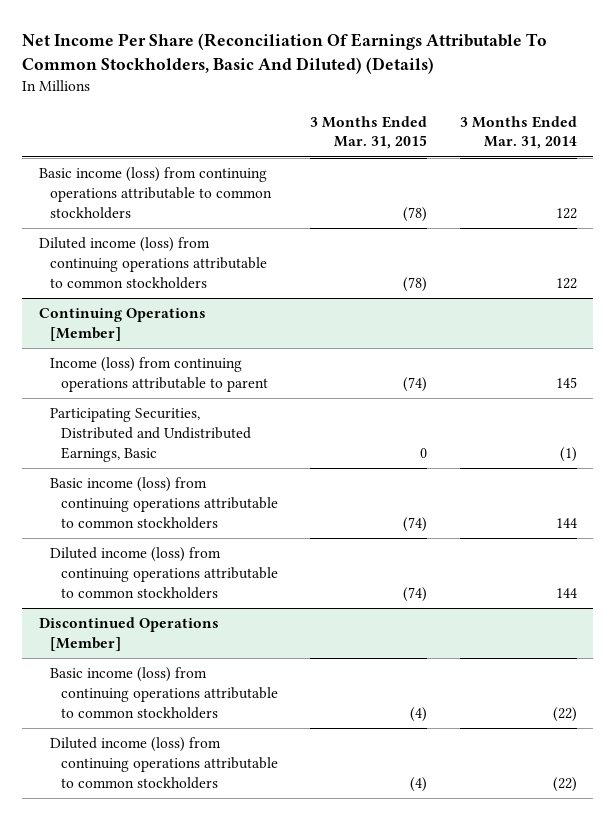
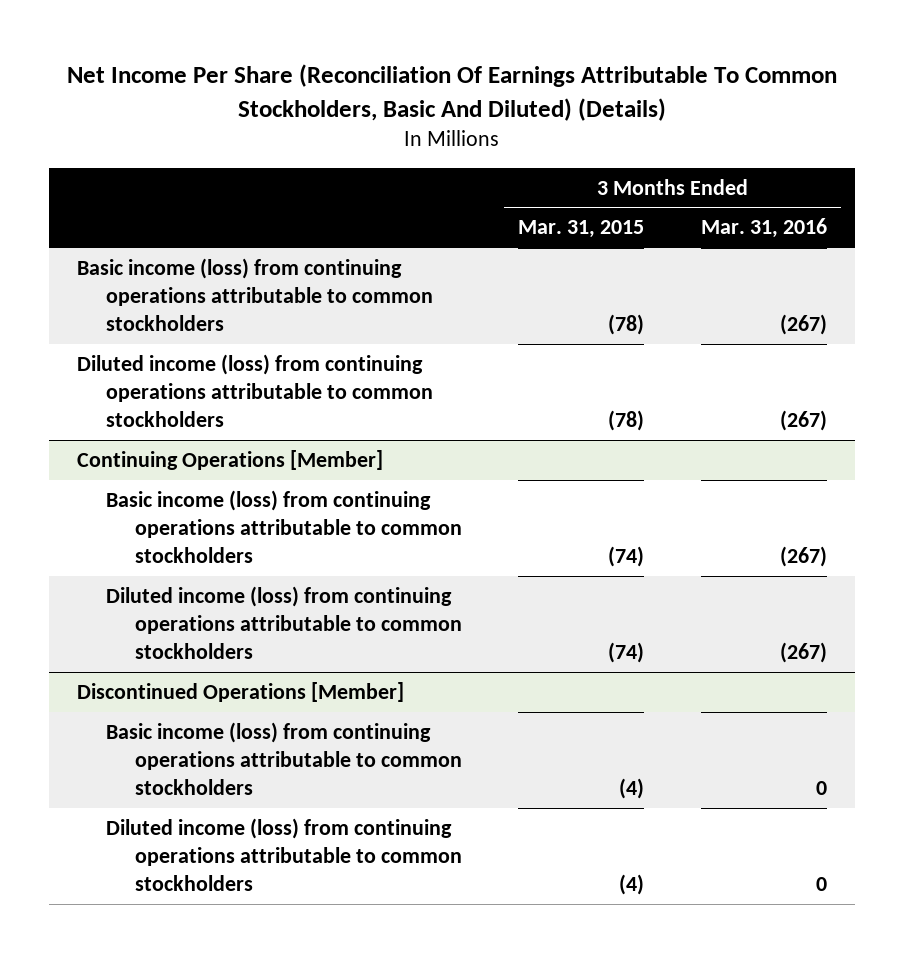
- | 3 Months Ended Mar. 31, 2015 | 3 Months Ended Mar. 31, 2014
+ | 3 Months Ended Mar. 31, 2015 | 3 Months Ended Mar. 31, 2016
@ Continuing Operations [Member]
- Income (loss) from continuing operations attributable to parent | (74) | 145
- Participating Securities, Distributed and Undistributed Earnings, Basic | 0 | (1)

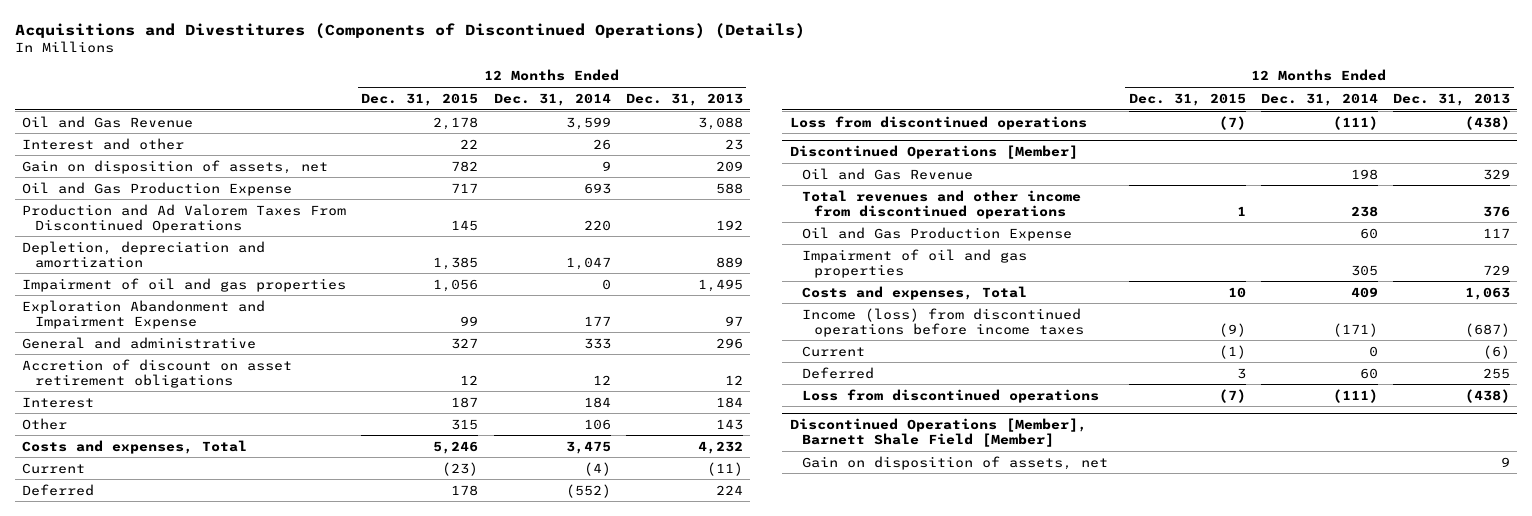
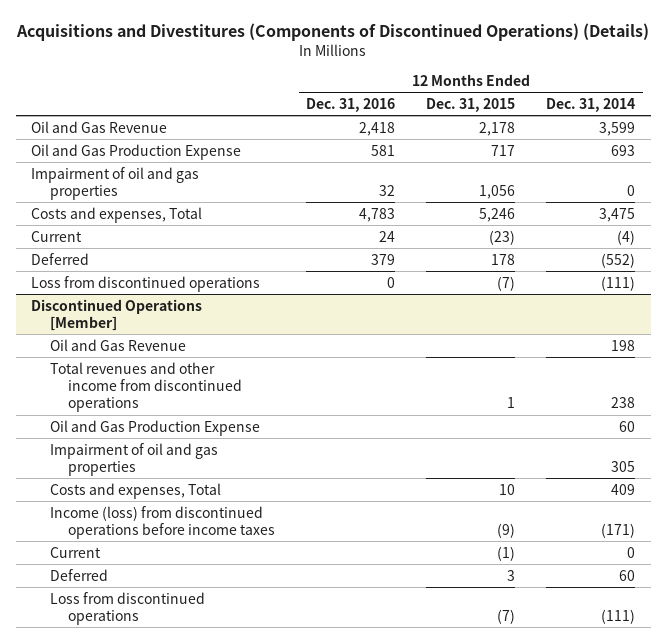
- | 12 Months Ended Dec. 31, 2015 | 12 Months Ended Dec. 31, 2014 | 12 Months Ended Dec. 31, 2013
+ | 12 Months Ended Dec. 31, 2016 | 12 Months Ended Dec. 31, 2015 | 12 Months Ended Dec. 31, 2014
- Interest and other | 22 | 26 | 23
- Gain on disposition of assets, net | 782 | 9 | 209
- Production and Ad Valorem Taxes From Discontinued Operations | 145 | 220 | 192
- Depletion, depreciation and amortization | 1,385 | 1,047 | 889
- Exploration Abandonment and Impairment Expense | 99 | 177 | 97
- General and administrative | 327 | 333 | 296
- Accretion of discount on asset retirement obligations | 12 | 12 | 12
- Interest | 187 | 184 | 184
- Other | 315 | 106 | 143
- Discontinued Operations [Member], Barnett Shale Field [Member]
- Gain on disposition of assets, net | | | 9

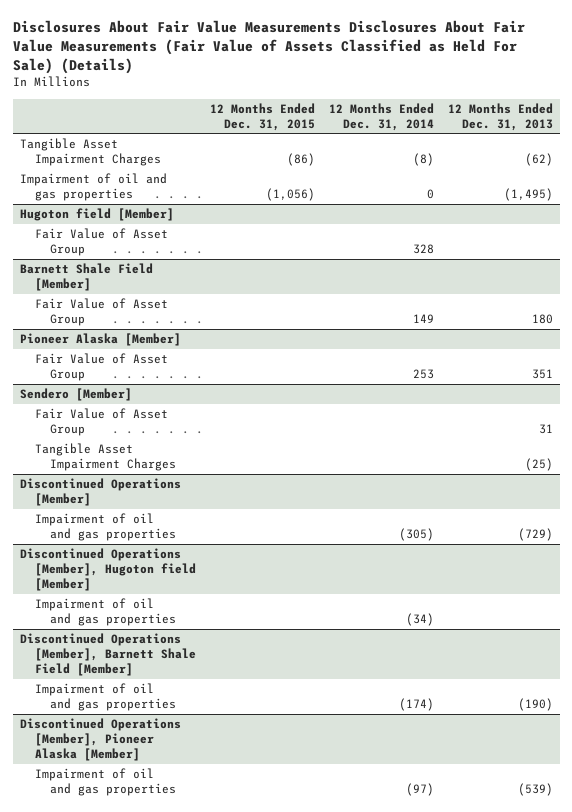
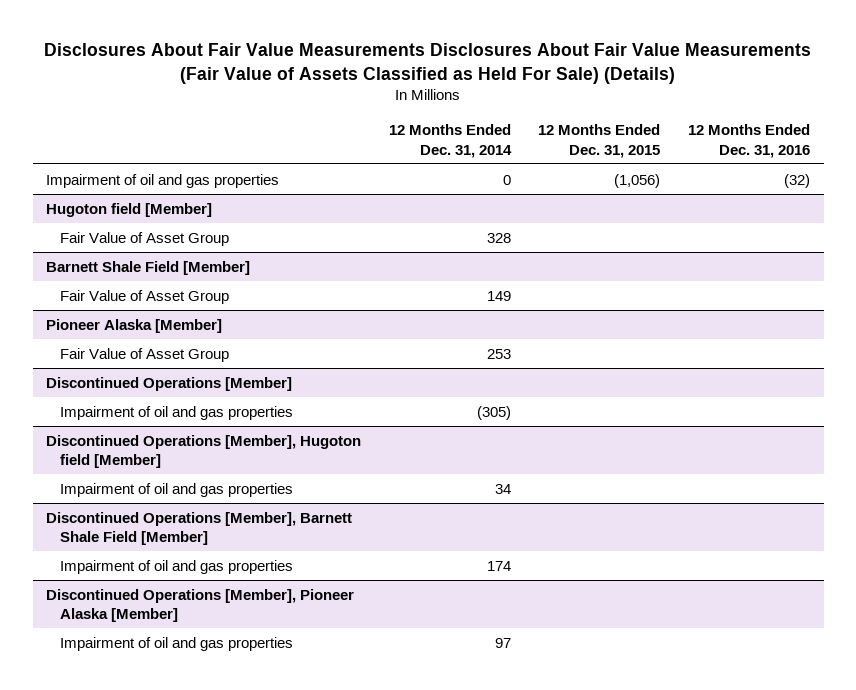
- | 12 Months Ended Dec. 31, 2015 | 12 Months Ended Dec. 31, 2014 | 12 Months Ended Dec. 31, 2013
+ | 12 Months Ended Dec. 31, 2014 | 12 Months Ended Dec. 31, 2015 | 12 Months Ended Dec. 31, 2016
- Tangible Asset Impairment Charges | (86) | (8) | (62)
- Sendero [Member]
- Fair Value of Asset Group | | | 31
- Tangible Asset Impairment Charges | | | (25)
@ Discontinued Operations [Member], Hugoton field [Member]
- Impairment of oil and gas properties | | (34) |
+ Impairment of oil and gas properties | 34 | |
@ Discontinued Operations [Member], Barnett Shale Field [Member]
- Impairment of oil and gas properties | | (174) | (190)
+ Impairment of oil and gas properties | 174 | |
@ Discontinued Operations [Member], Pioneer Alaska [Member]
- Impairment of oil and gas properties | | (97) | (539)
+ Impairment of oil and gas properties | 97 | |

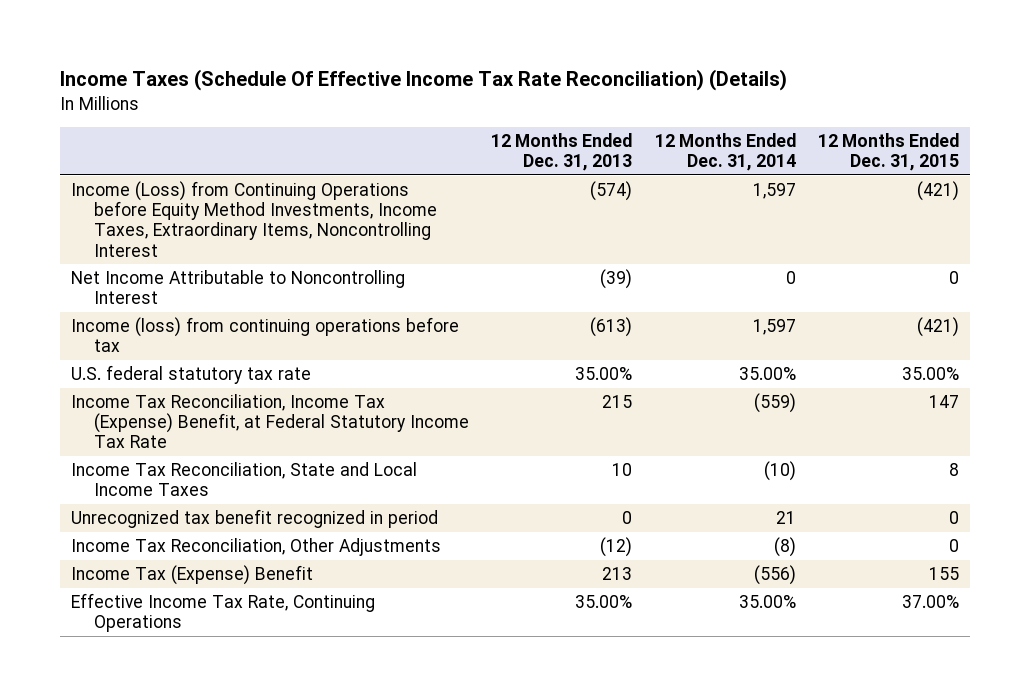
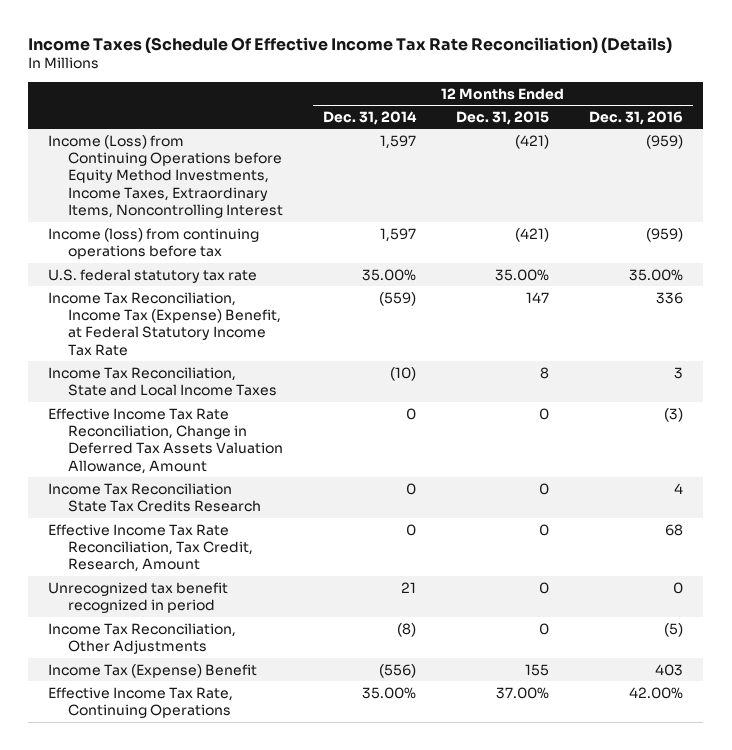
- | 12 Months Ended Dec. 31, 2013 | 12 Months Ended Dec. 31, 2014 | 12 Months Ended Dec. 31, 2015
+ | 12 Months Ended Dec. 31, 2014 | 12 Months Ended Dec. 31, 2015 | 12 Months Ended Dec. 31, 2016
- Net Income Attributable to Noncontrolling Interest | (39) | 0 | 0
+ Effective Income Tax Rate Reconciliation, Change in Deferred Tax Assets Valuation Allowance, Amount | 0 | 0 | (3)
+ Income Tax Reconciliation State Tax Credits Research | 0 | 0 | 4
+ Effective Income Tax Rate Reconciliation, Tax Credit, Research, Amount | 0 | 0 | 68

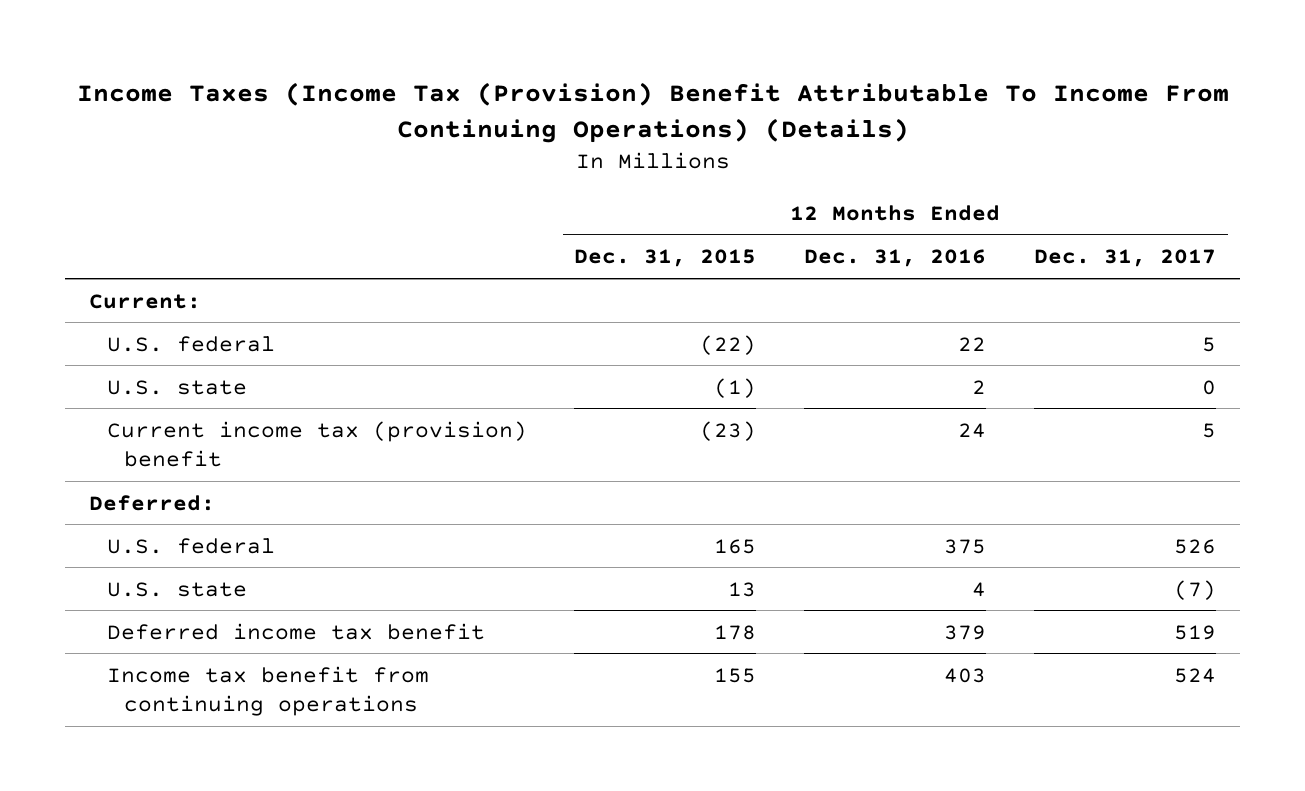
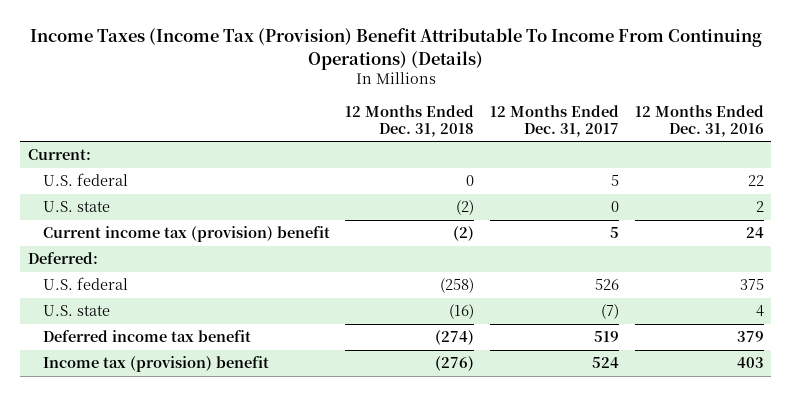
- | 12 Months Ended Dec. 31, 2015 | 12 Months Ended Dec. 31, 2016 | 12 Months Ended Dec. 31, 2017
+ | 12 Months Ended Dec. 31, 2018 | 12 Months Ended Dec. 31, 2017 | 12 Months Ended Dec. 31, 2016
- Income tax benefit from continuing operations | 155 | 403 | 524
+ Income tax (provision) benefit | (276) | 524 | 403

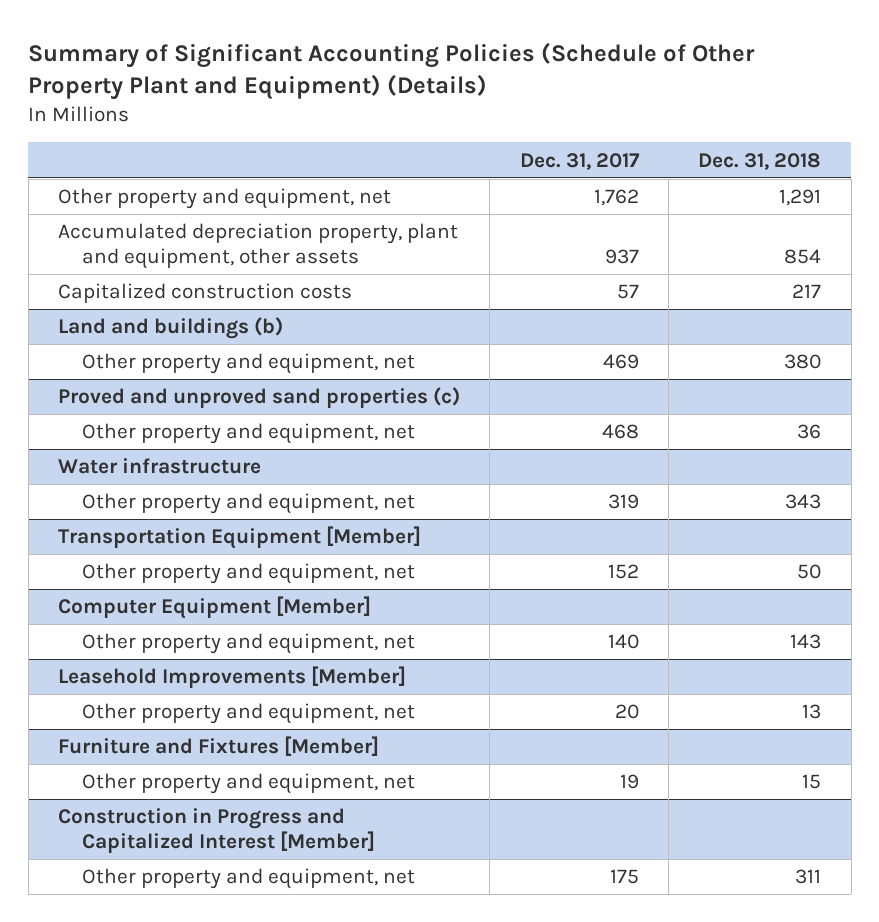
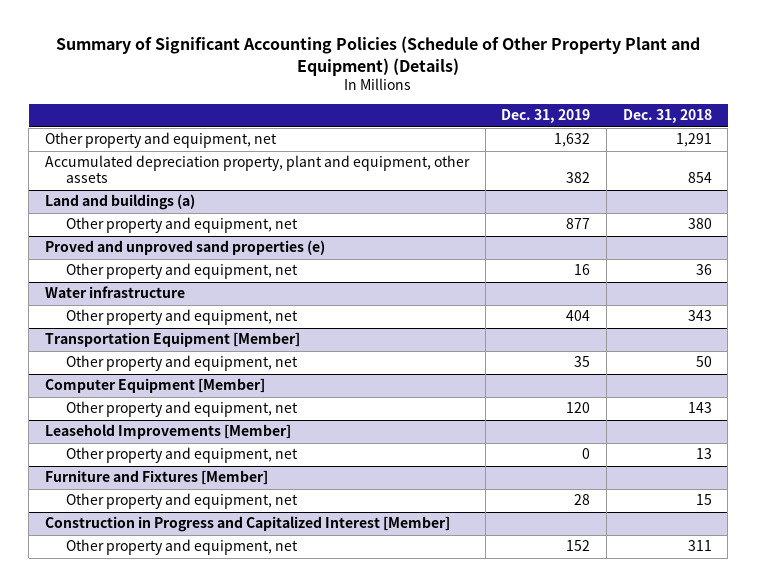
- | Dec. 31, 2017 | Dec. 31, 2018
+ | Dec. 31, 2019 | Dec. 31, 2018
- Capitalized construction costs | 57 | 217
- Land and buildings (b)
+ Land and buildings (a)
- Proved and unproved sand properties (c)
+ Proved and unproved sand properties (e)

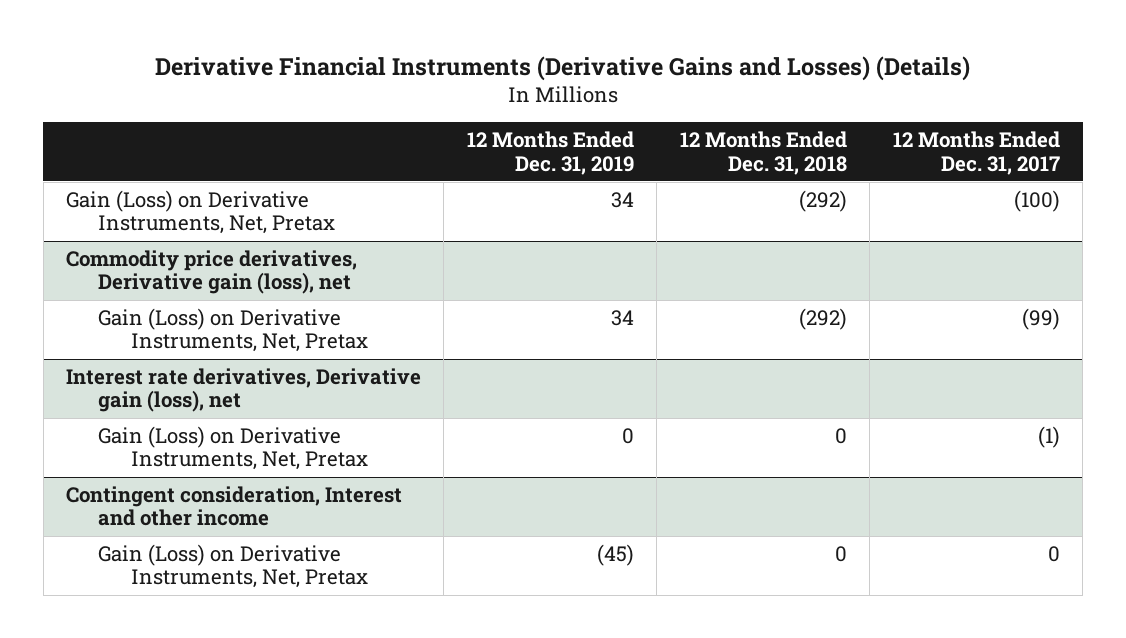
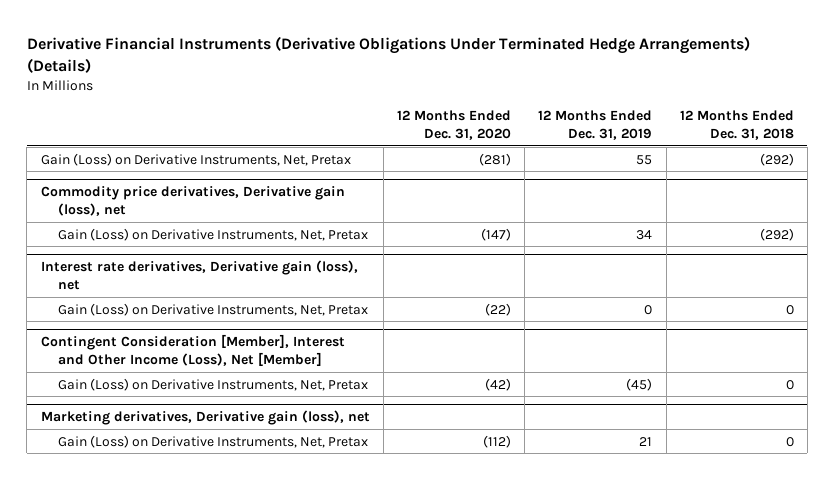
- Derivative Financial Instruments (Derivative Gains and Losses) (Details)
+ Derivative Financial Instruments (Derivative Obligations Under Terminated Hedge Arrangements) (Details)
- | 12 Months Ended Dec. 31, 2019 | 12 Months Ended Dec. 31, 2018 | 12 Months Ended Dec. 31, 2017
+ | 12 Months Ended Dec. 31, 2020 | 12 Months Ended Dec. 31, 2019 | 12 Months Ended Dec. 31, 2018
- Gain (Loss) on Derivative Instruments, Net, Pretax | 34 | (292) | (100)
+ Gain (Loss) on Derivative Instruments, Net, Pretax | (281) | 55 | (292)
- Contingent consideration, Interest and other income
+ Contingent Consideration [Member], Interest and Other Income (Loss), Net [Member]
+ Marketing derivatives, Derivative gain (loss), net
+ Gain (Loss) on Derivative Instruments, Net, Pretax | (112) | 21 | 0

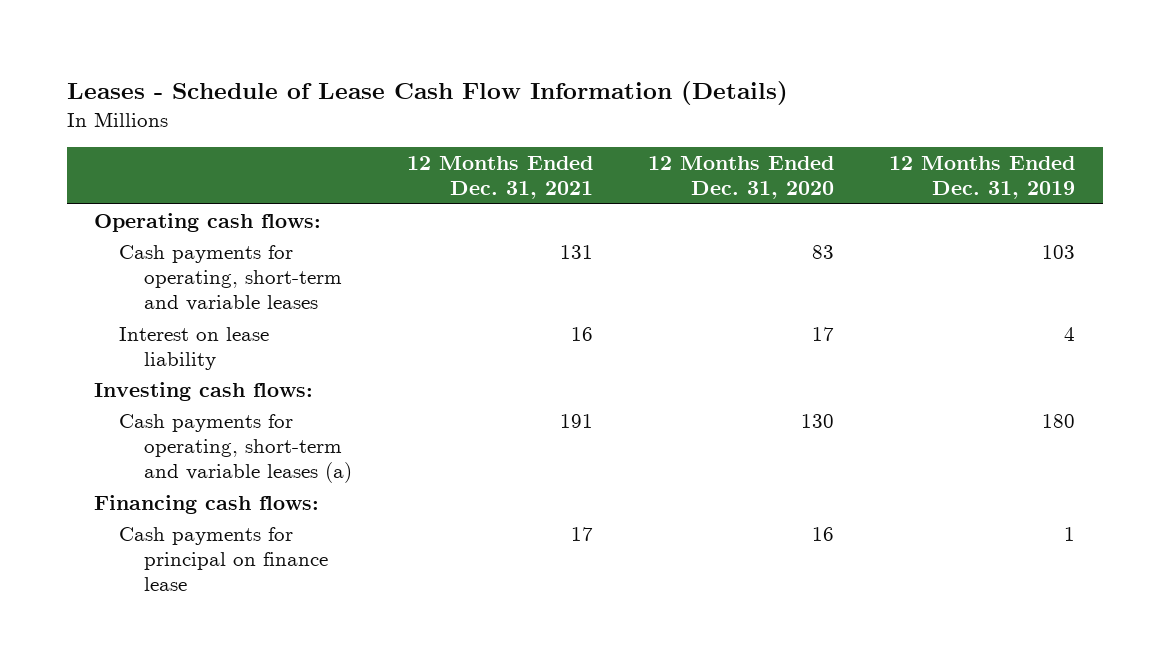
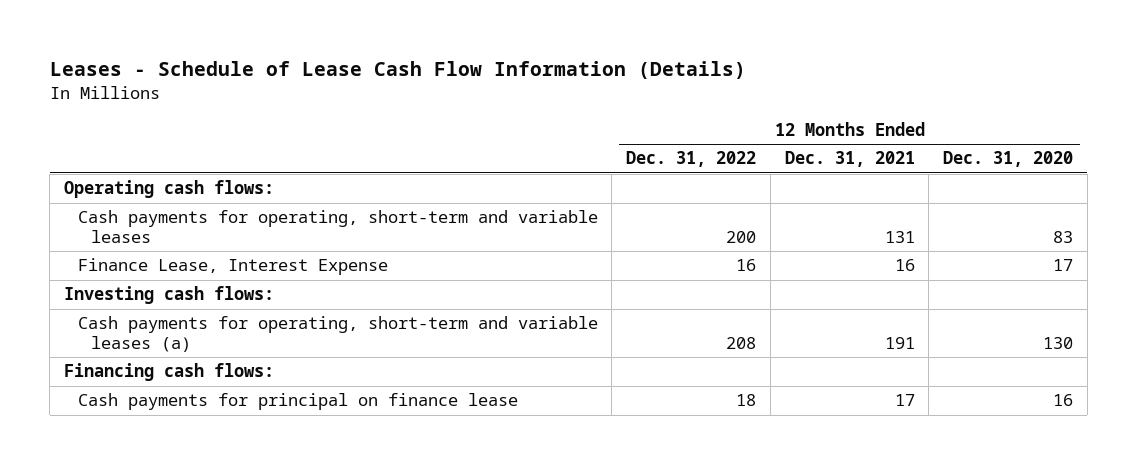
- | 12 Months Ended Dec. 31, 2021 | 12 Months Ended Dec. 31, 2020 | 12 Months Ended Dec. 31, 2019
+ | 12 Months Ended Dec. 31, 2022 | 12 Months Ended Dec. 31, 2021 | 12 Months Ended Dec. 31, 2020
- Interest on lease liability | 16 | 17 | 4
+ Finance Lease, Interest Expense | 16 | 16 | 17

